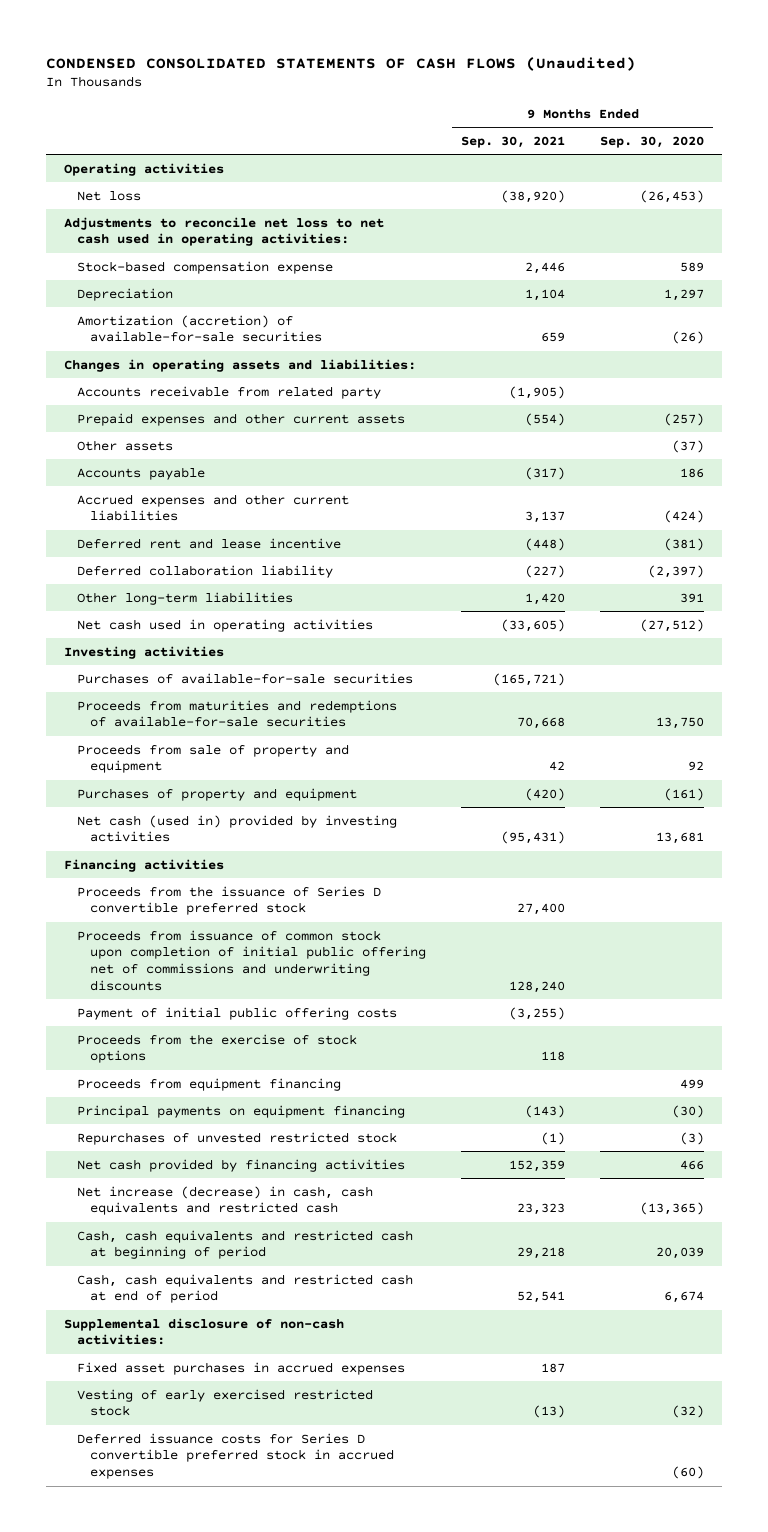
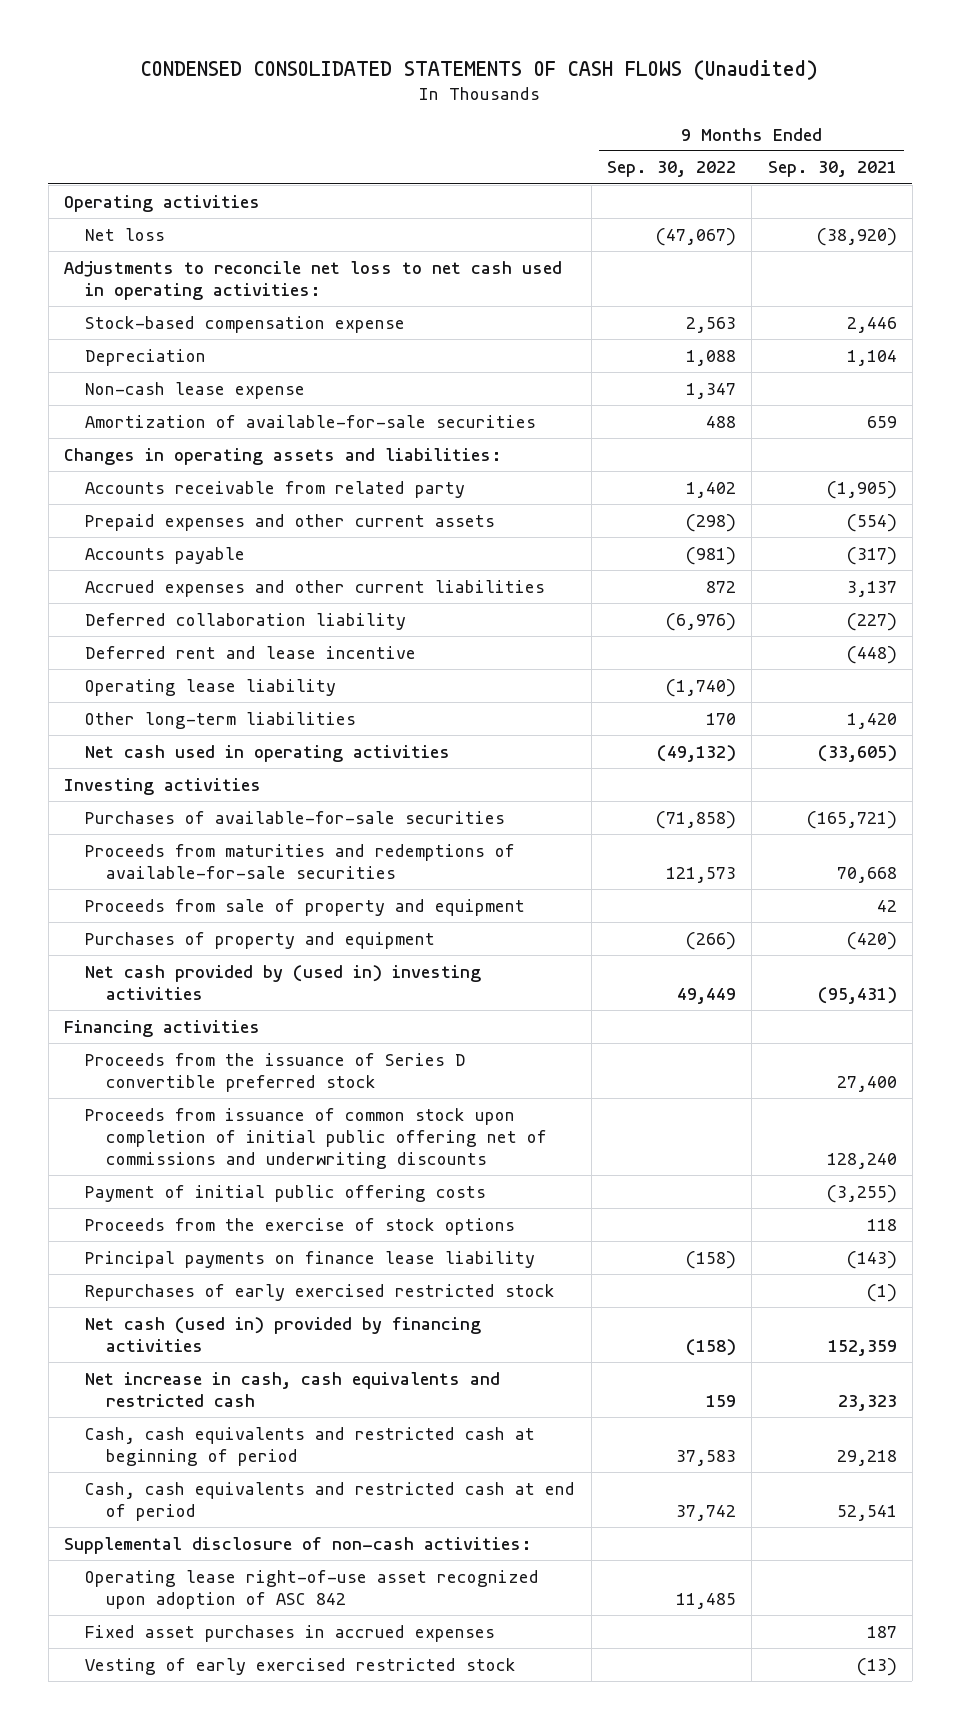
- | 9 Months Ended Sep. 30, 2021 | 9 Months Ended Sep. 30, 2020
+ | 9 Months Ended Sep. 30, 2022 | 9 Months Ended Sep. 30, 2021
- Amortization (accretion) of available-for-sale securities | 659 | (26)
+ Non-cash lease expense | 1,347 |
+ Amortization of available-for-sale securities | 488 | 659
- Other assets | | (37)
moved down: Deferred rent and lease incentive | | (448)
+ Operating lease liability | (1,740) |
- Net cash (used in) provided by investing activities | (95,431) | 13,681
+ Net cash provided by (used in) investing activities | 49,449 | (95,431)
- Proceeds from equipment financing | | 499
- Principal payments on equipment financing | (143) | (30)
- Repurchases of unvested restricted stock | (1) | (3)
- Net cash provided by financing activities | 152,359 | 466
- Net increase (decrease) in cash, cash equivalents and restricted cash | 23,323 | (13,365)
+ Principal payments on finance lease liability | (158) | (143)
+ Repurchases of early exercised restricted stock | | (1)
+ Net cash (used in) provided by financing activities | (158) | 152,359
+ Net increase in cash, cash equivalents and restricted cash | 159 | 23,323
+ Operating lease right-of-use asset recognized upon adoption of ASC 842 | 11,485 |
- Deferred issuance costs for Series D convertible preferred stock in accrued expenses | | (60)

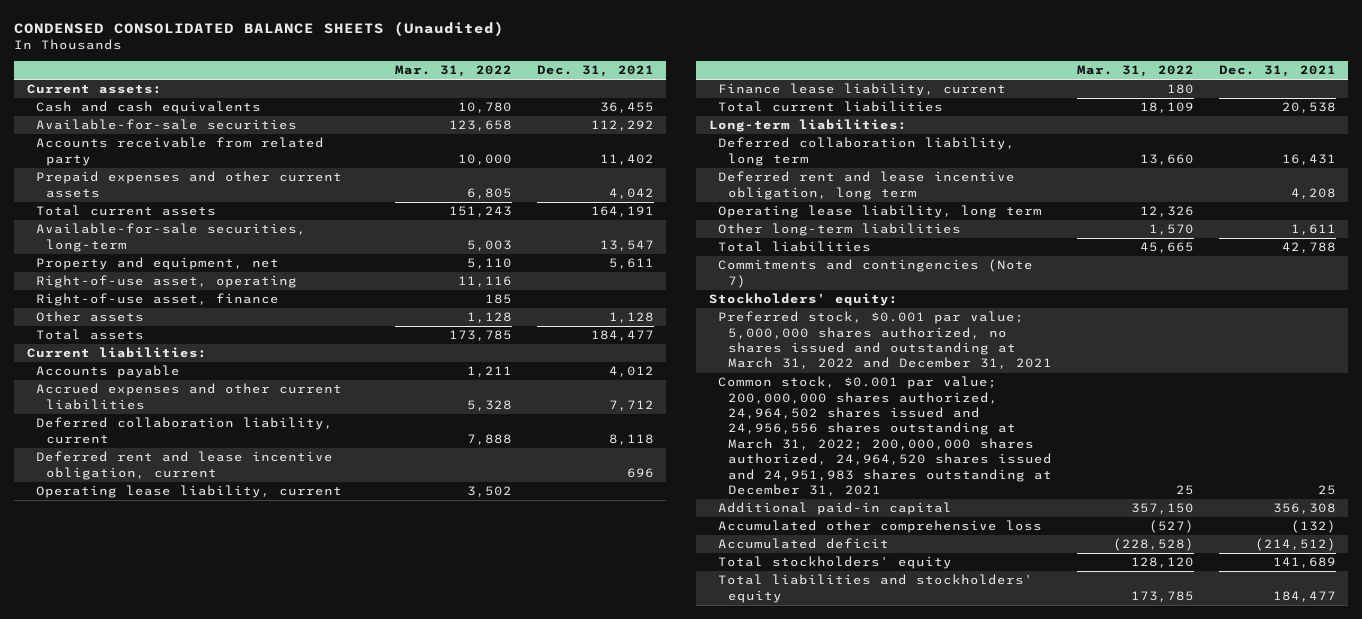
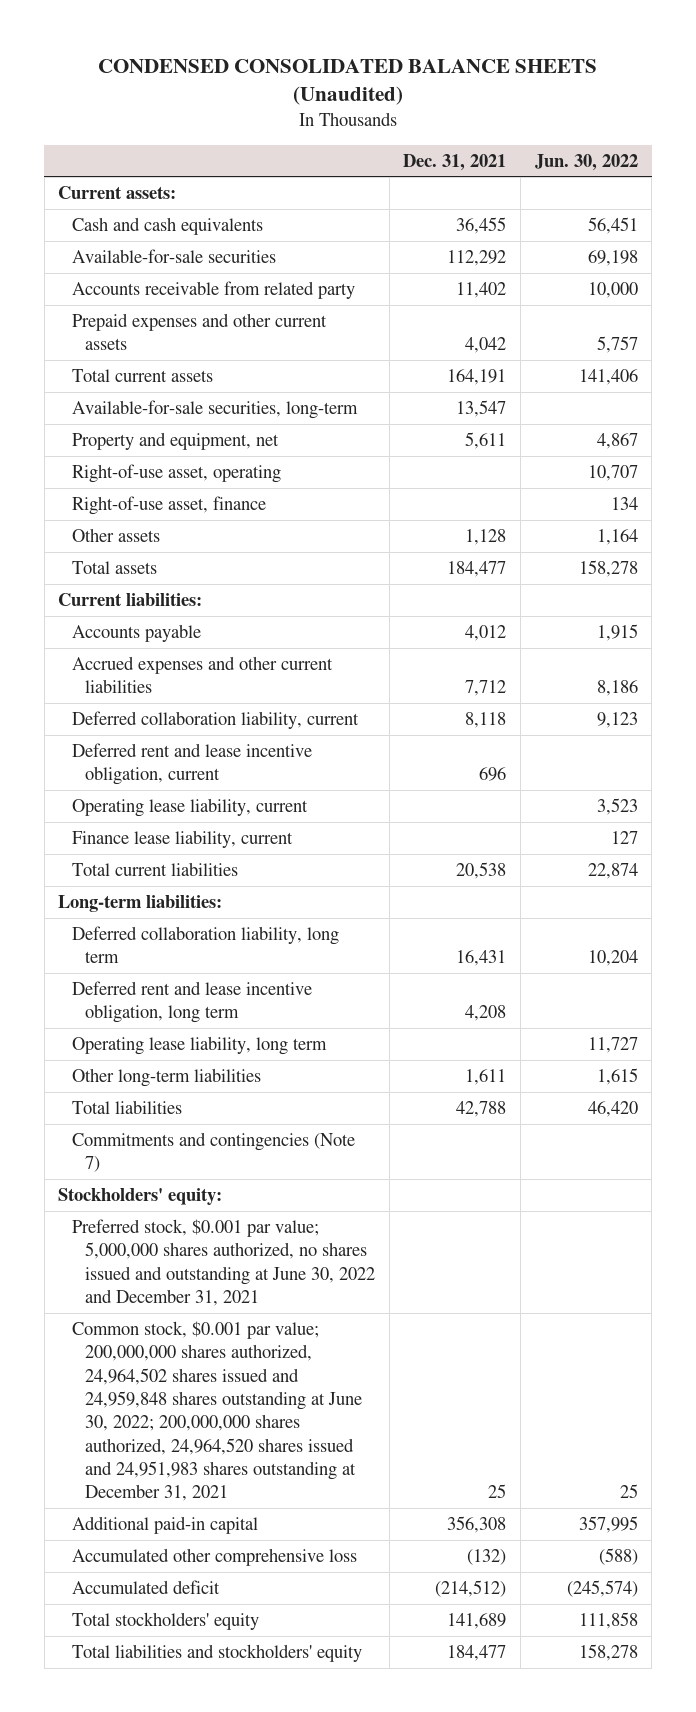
- | Mar. 31, 2022 | Dec. 31, 2021
+ | Dec. 31, 2021 | Jun. 30, 2022
- Preferred stock, $0.001 par value; 5,000,000 shares authorized, no shares issued and outstanding at March 31, 2022 and December 31, 2021
- Common stock, $0.001 par value; 200,000,000 shares authorized, 24,964,502 shares issued and 24,956,556 shares outstanding at March 31, 2022; 200,000,000 shares authorized, 24,964,520 shares issued and 24,951,983 shares outstanding at December 31, 2021 | 25 | 25
+ Preferred stock, $0.001 par value; 5,000,000 shares authorized, no shares issued and outstanding at June 30, 2022 and December 31, 2021
+ Common stock, $0.001 par value; 200,000,000 shares authorized, 24,964,502 shares issued and 24,959,848 shares outstanding at June 30, 2022; 200,000,000 shares authorized, 24,964,520 shares issued and 24,951,983 shares outstanding at December 31, 2021 | 25 | 25

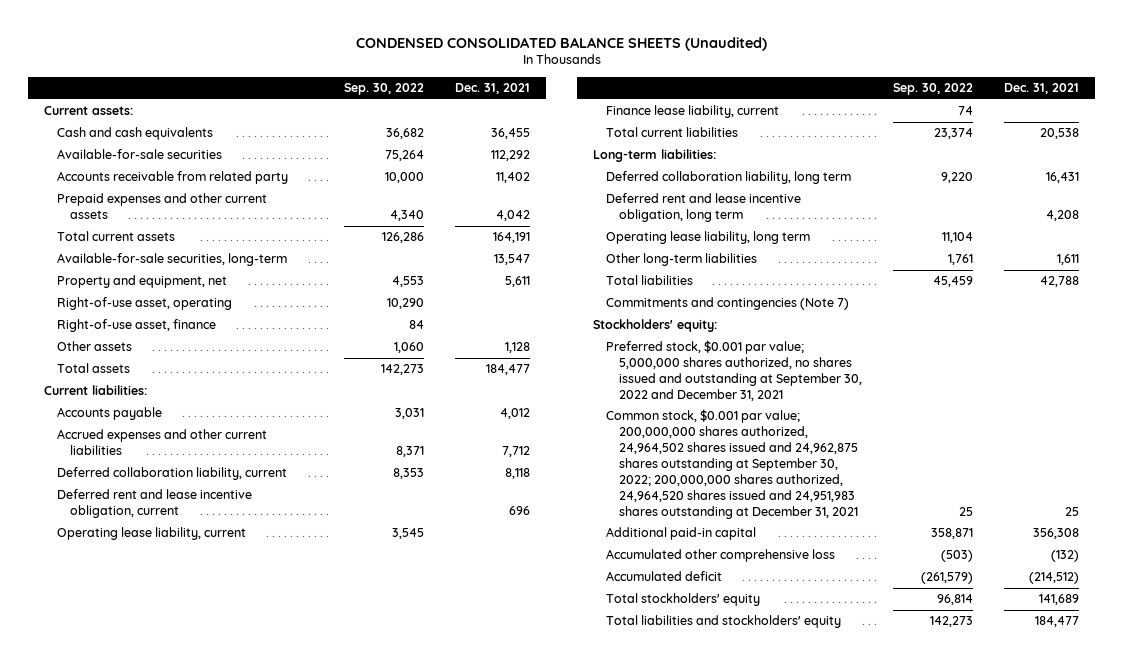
- | Dec. 31, 2021 | Jun. 30, 2022
+ | Sep. 30, 2022 | Dec. 31, 2021
- Preferred stock, $0.001 par value; 5,000,000 shares authorized, no shares issued and outstanding at June 30, 2022 and December 31, 2021
- Common stock, $0.001 par value; 200,000,000 shares authorized, 24,964,502 shares issued and 24,959,848 shares outstanding at June 30, 2022; 200,000,000 shares authorized, 24,964,520 shares issued and 24,951,983 shares outstanding at December 31, 2021 | 25 | 25
+ Preferred stock, $0.001 par value; 5,000,000 shares authorized, no shares issued and outstanding at September 30, 2022 and December 31, 2021
+ Common stock, $0.001 par value; 200,000,000 shares authorized, 24,964,502 shares issued and 24,962,875 shares outstanding at September 30, 2022; 200,000,000 shares authorized, 24,964,520 shares issued and 24,951,983 shares outstanding at December 31, 2021 | 25 | 25

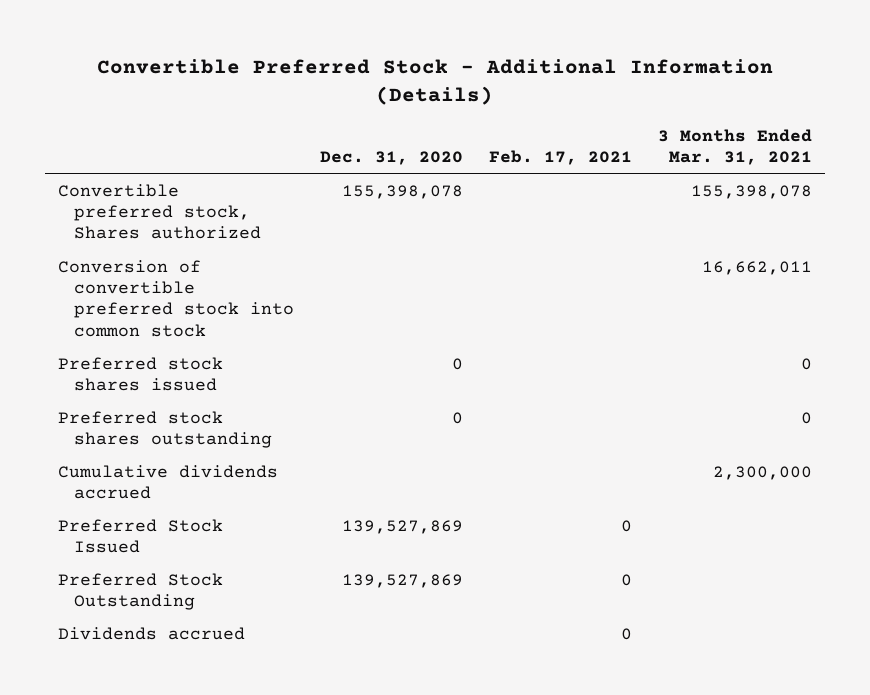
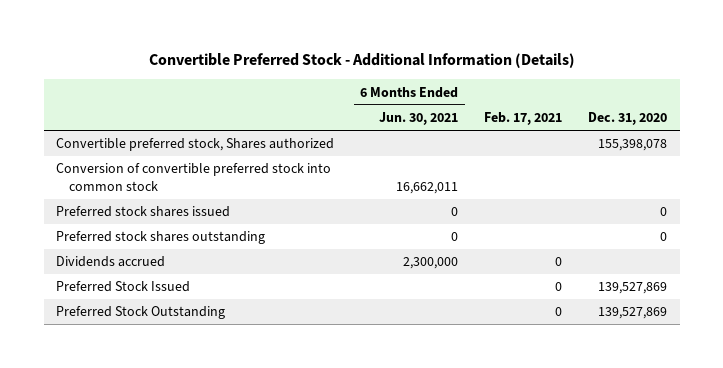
- | Dec. 31, 2020 | Feb. 17, 2021 | 3 Months Ended Mar. 31, 2021
+ | 6 Months Ended Jun. 30, 2021 | Feb. 17, 2021 | Dec. 31, 2020
- Cumulative dividends accrued | | | 2,300,000
moved up: Dividends accrued | 2,300,000 | 0 |

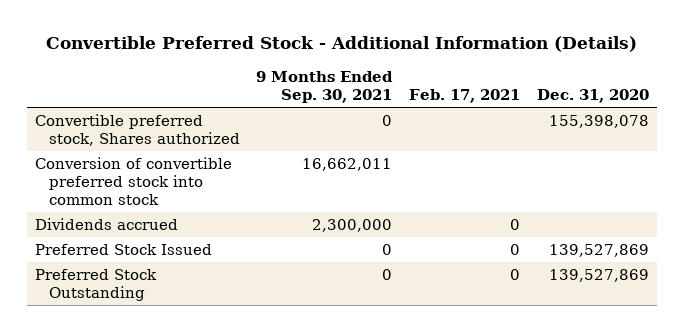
- | 6 Months Ended Jun. 30, 2021 | Feb. 17, 2021 | Dec. 31, 2020
+ | 9 Months Ended Sep. 30, 2021 | Feb. 17, 2021 | Dec. 31, 2020
- Preferred stock shares issued | 0 | | 0
- Preferred stock shares outstanding | 0 | | 0

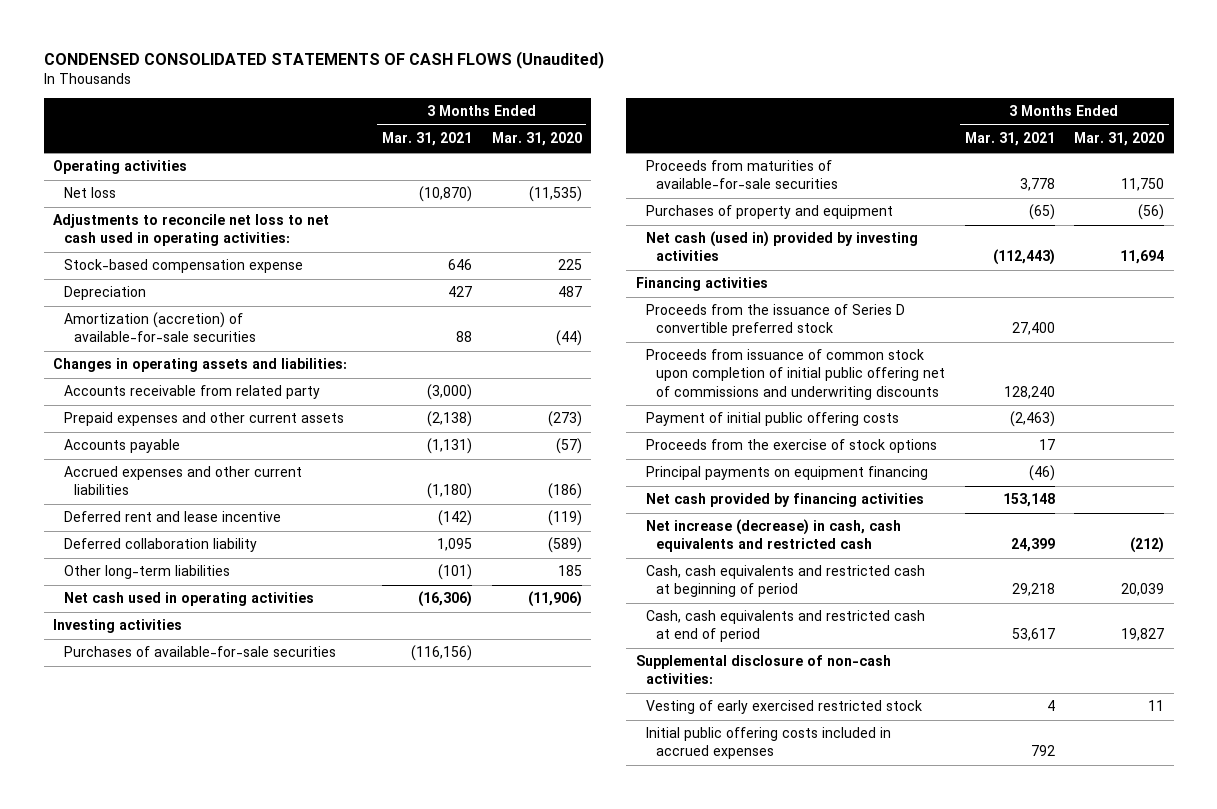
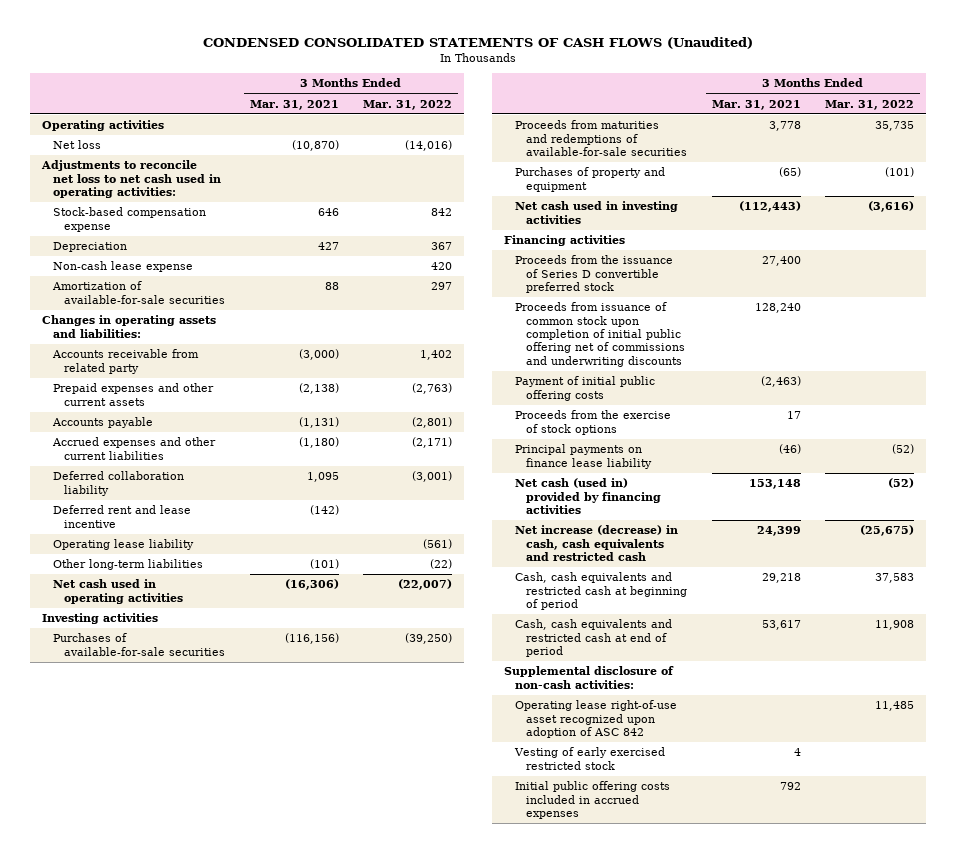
- | 3 Months Ended Mar. 31, 2021 | 3 Months Ended Mar. 31, 2020
+ | 3 Months Ended Mar. 31, 2021 | 3 Months Ended Mar. 31, 2022
- Amortization (accretion) of available-for-sale securities | 88 | (44)
+ Non-cash lease expense | | 420
+ Amortization of available-for-sale securities | 88 | 297
moved down: Deferred rent and lease incentive | (142) |
+ Operating lease liability | | (561)
- Proceeds from maturities of available-for-sale securities | 3,778 | 11,750
+ Proceeds from maturities and redemptions of available-for-sale securities | 3,778 | 35,735
- Net cash (used in) provided by investing activities | (112,443) | 11,694
+ Net cash used in investing activities | (112,443) | (3,616)
- Principal payments on equipment financing | (46) |
- Net cash provided by financing activities | 153,148 |
+ Principal payments on finance lease liability | (46) | (52)
+ Net cash (used in) provided by financing activities | 153,148 | (52)
+ Operating lease right-of-use asset recognized upon adoption of ASC 842 | | 11,485

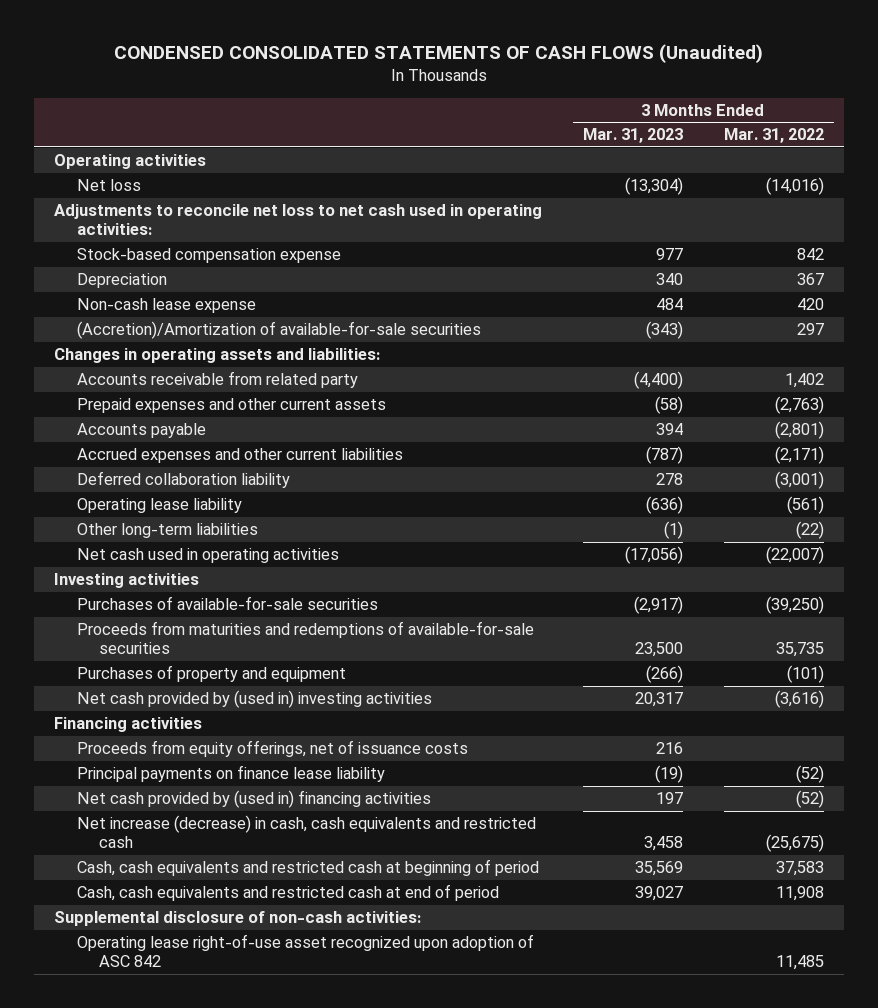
- | 3 Months Ended Mar. 31, 2021 | 3 Months Ended Mar. 31, 2022
+ | 3 Months Ended Mar. 31, 2023 | 3 Months Ended Mar. 31, 2022
- Amortization of available-for-sale securities | 88 | 297
+ (Accretion)/Amortization of available-for-sale securities | (343) | 297
- Deferred rent and lease incentive | (142) |
- Net cash used in investing activities | (112,443) | (3,616)
+ Net cash provided by (used in) investing activities | 20,317 | (3,616)
- Proceeds from the issuance of Series D convertible preferred stock | 27,400 |
- Proceeds from issuance of common stock upon completion of initial public offering net of commissions and underwriting discounts | 128,240 |
- Payment of initial public offering costs | (2,463) |
- Proceeds from the exercise of stock options | 17 |
+ Proceeds from equity offerings, net of issuance costs | 216 |
- Net cash (used in) provided by financing activities | 153,148 | (52)
+ Net cash provided by (used in) financing activities | 197 | (52)
- Vesting of early exercised restricted stock | 4 |
- Initial public offering costs included in accrued expenses | 792 |

